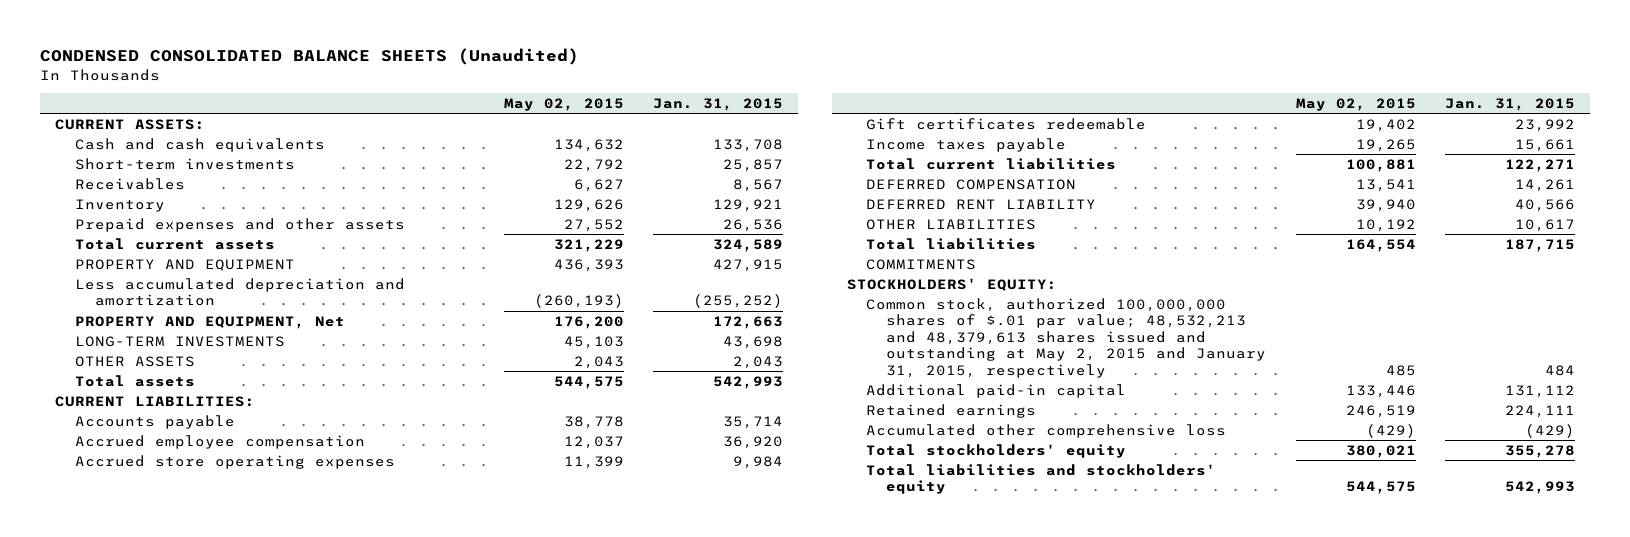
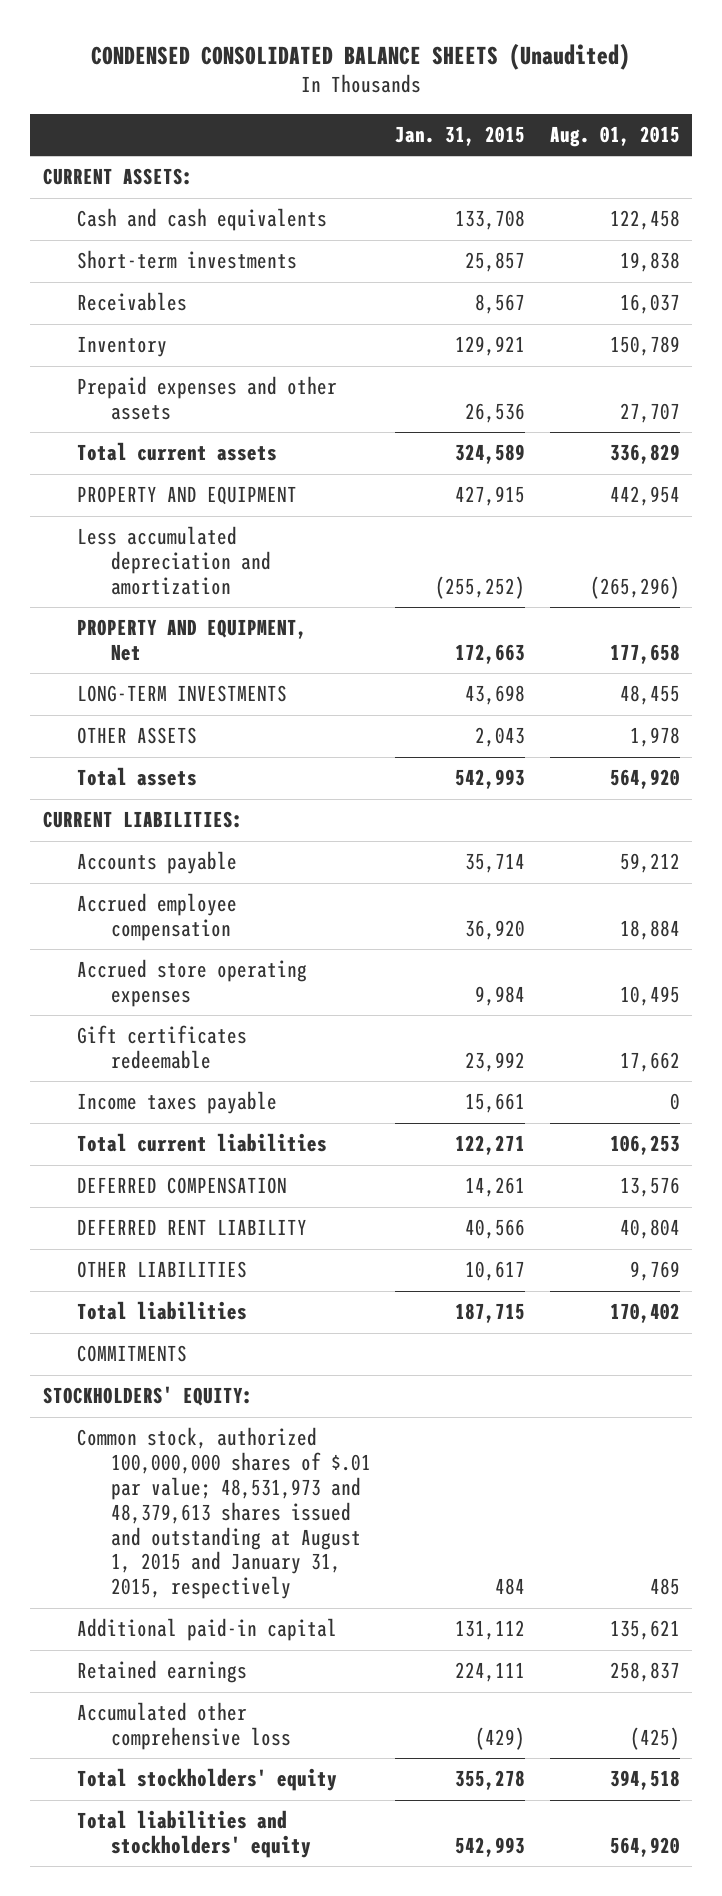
- | May 02, 2015 | Jan. 31, 2015
+ | Jan. 31, 2015 | Aug. 01, 2015
- Common stock, authorized 100,000,000 shares of $.01 par value; 48,532,213 and 48,379,613 shares issued and outstanding at May 2, 2015 and January 31, 2015, respectively | 485 | 484
+ Common stock, authorized 100,000,000 shares of $.01 par value; 48,531,973 and 48,379,613 shares issued and outstanding at August 1, 2015 and January 31, 2015, respectively | 484 | 485

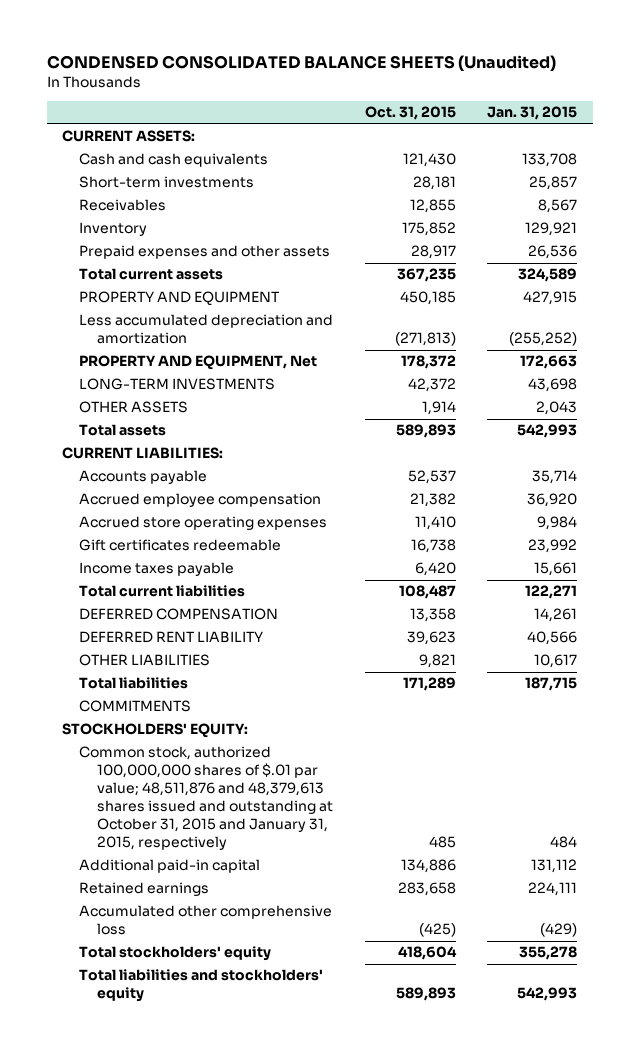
- | Jan. 31, 2015 | Aug. 01, 2015
+ | Oct. 31, 2015 | Jan. 31, 2015
- Common stock, authorized 100,000,000 shares of $.01 par value; 48,531,973 and 48,379,613 shares issued and outstanding at August 1, 2015 and January 31, 2015, respectively | 484 | 485
+ Common stock, authorized 100,000,000 shares of $.01 par value; 48,511,876 and 48,379,613 shares issued and outstanding at October 31, 2015 and January 31, 2015, respectively | 485 | 484

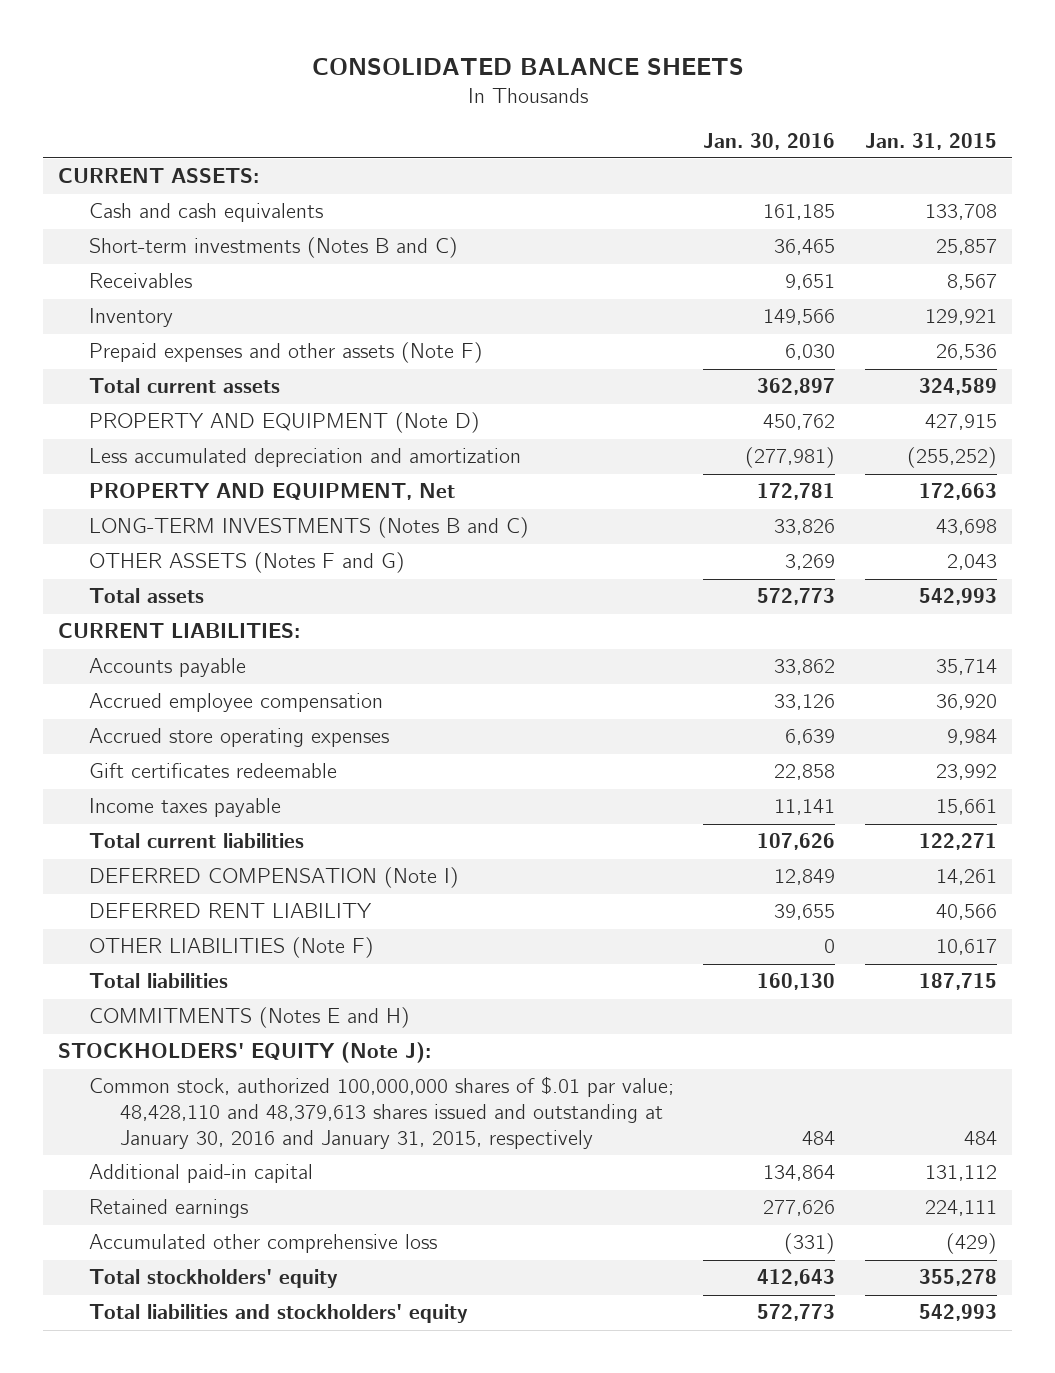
- CONDENSED CONSOLIDATED BALANCE SHEETS (Unaudited)
+ CONSOLIDATED BALANCE SHEETS
- | Oct. 31, 2015 | Jan. 31, 2015
+ | Jan. 30, 2016 | Jan. 31, 2015
- Short-term investments | 28,181 | 25,857
+ Short-term investments (Notes B and C) | 36,465 | 25,857
- Prepaid expenses and other assets | 28,917 | 26,536
+ Prepaid expenses and other assets (Note F) | 6,030 | 26,536
- PROPERTY AND EQUIPMENT | 450,185 | 427,915
+ PROPERTY AND EQUIPMENT (Note D) | 450,762 | 427,915
- LONG-TERM INVESTMENTS | 42,372 | 43,698
- OTHER ASSETS | 1,914 | 2,043
+ LONG-TERM INVESTMENTS (Notes B and C) | 33,826 | 43,698
+ OTHER ASSETS (Notes F and G) | 3,269 | 2,043
- DEFERRED COMPENSATION | 13,358 | 14,261
+ DEFERRED COMPENSATION (Note I) | 12,849 | 14,261
- OTHER LIABILITIES | 9,821 | 10,617
+ OTHER LIABILITIES (Note F) | 0 | 10,617
- COMMITMENTS
- STOCKHOLDERS' EQUITY:
- Common stock, authorized 100,000,000 shares of $.01 par value; 48,511,876 and 48,379,613 shares issued and outstanding at October 31, 2015 and January 31, 2015, respectively | 485 | 484
+ COMMITMENTS (Notes E and H)
+ STOCKHOLDERS' EQUITY (Note J):
+ Common stock, authorized 100,000,000 shares of $.01 par value; 48,428,110 and 48,379,613 shares issued and outstanding at January 30, 2016 and January 31, 2015, respectively | 484 | 484

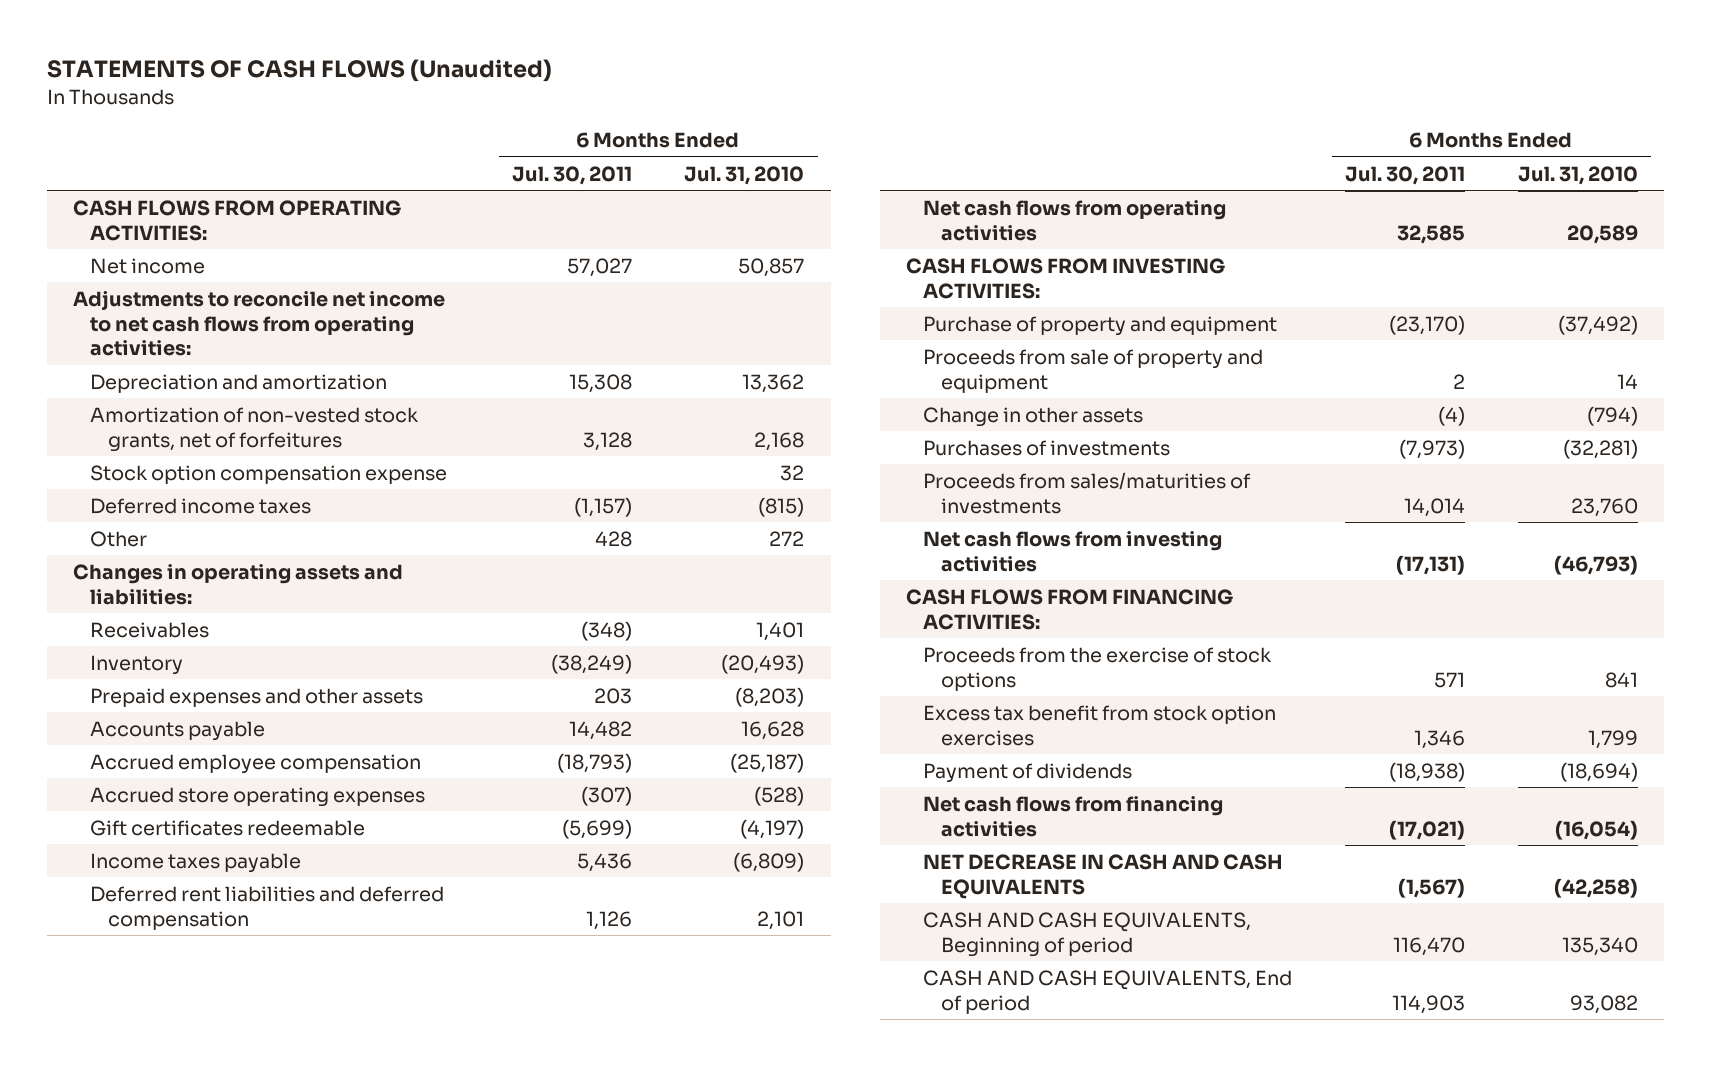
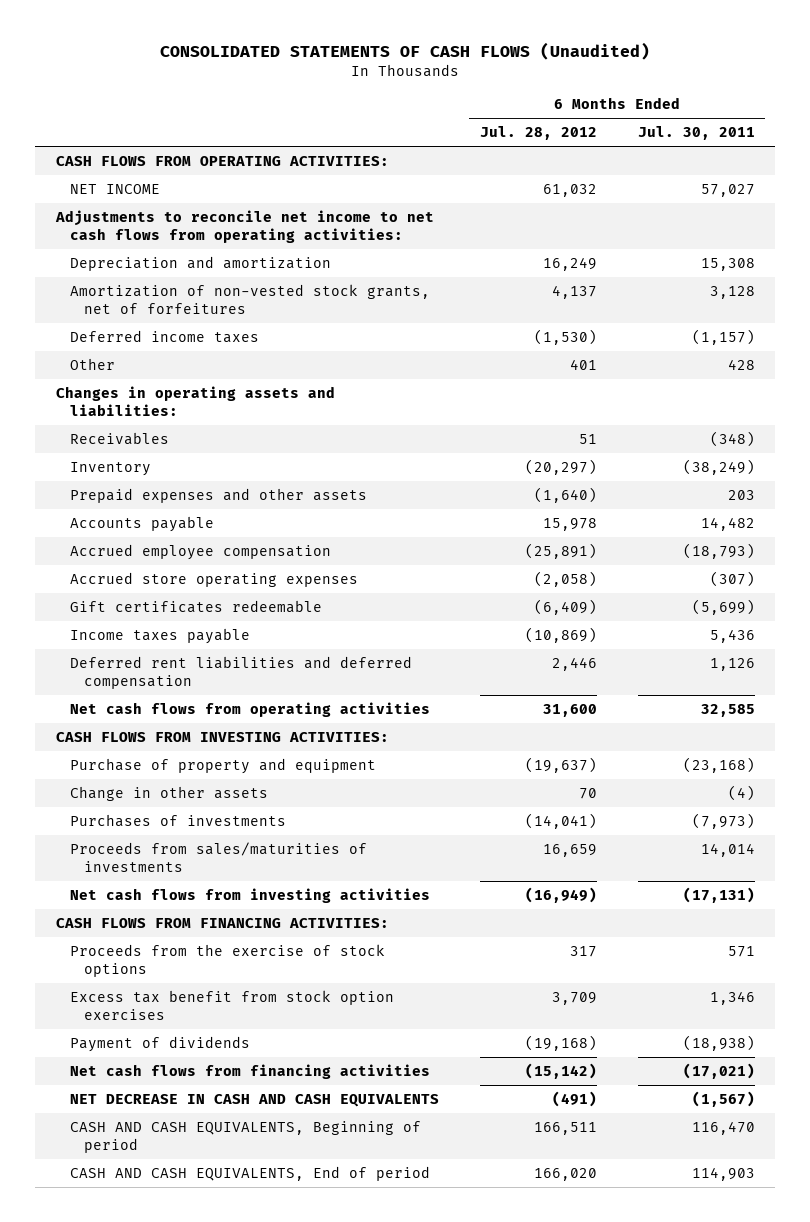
- STATEMENTS OF CASH FLOWS (Unaudited)
+ CONSOLIDATED STATEMENTS OF CASH FLOWS (Unaudited)
- | 6 Months Ended Jul. 30, 2011 | 6 Months Ended Jul. 31, 2010
+ | 6 Months Ended Jul. 28, 2012 | 6 Months Ended Jul. 30, 2011
- Net income | 57,027 | 50,857
+ NET INCOME | 61,032 | 57,027
- Stock option compensation expense | | 32
- Purchase of property and equipment | (23,170) | (37,492)
- Proceeds from sale of property and equipment | 2 | 14
+ Purchase of property and equipment | (19,637) | (23,168)

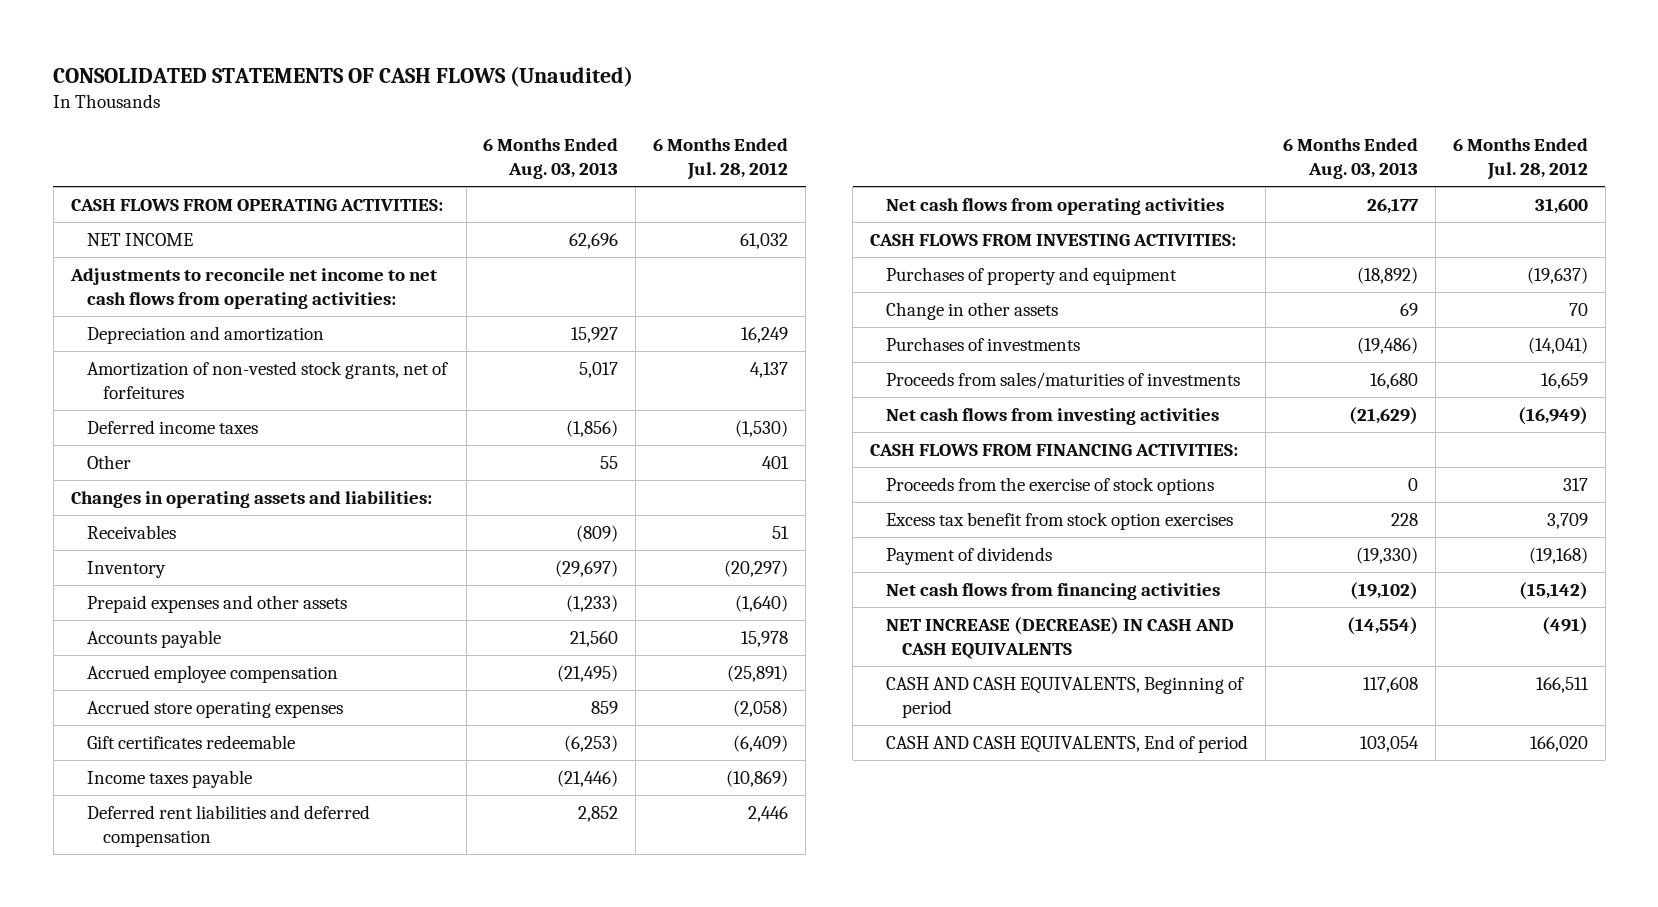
- | 6 Months Ended Jul. 28, 2012 | 6 Months Ended Jul. 30, 2011
+ | 6 Months Ended Aug. 03, 2013 | 6 Months Ended Jul. 28, 2012
- Purchase of property and equipment | (19,637) | (23,168)
+ Purchases of property and equipment | (18,892) | (19,637)
- NET DECREASE IN CASH AND CASH EQUIVALENTS | (491) | (1,567)
+ NET INCREASE (DECREASE) IN CASH AND CASH EQUIVALENTS | (14,554) | (491)

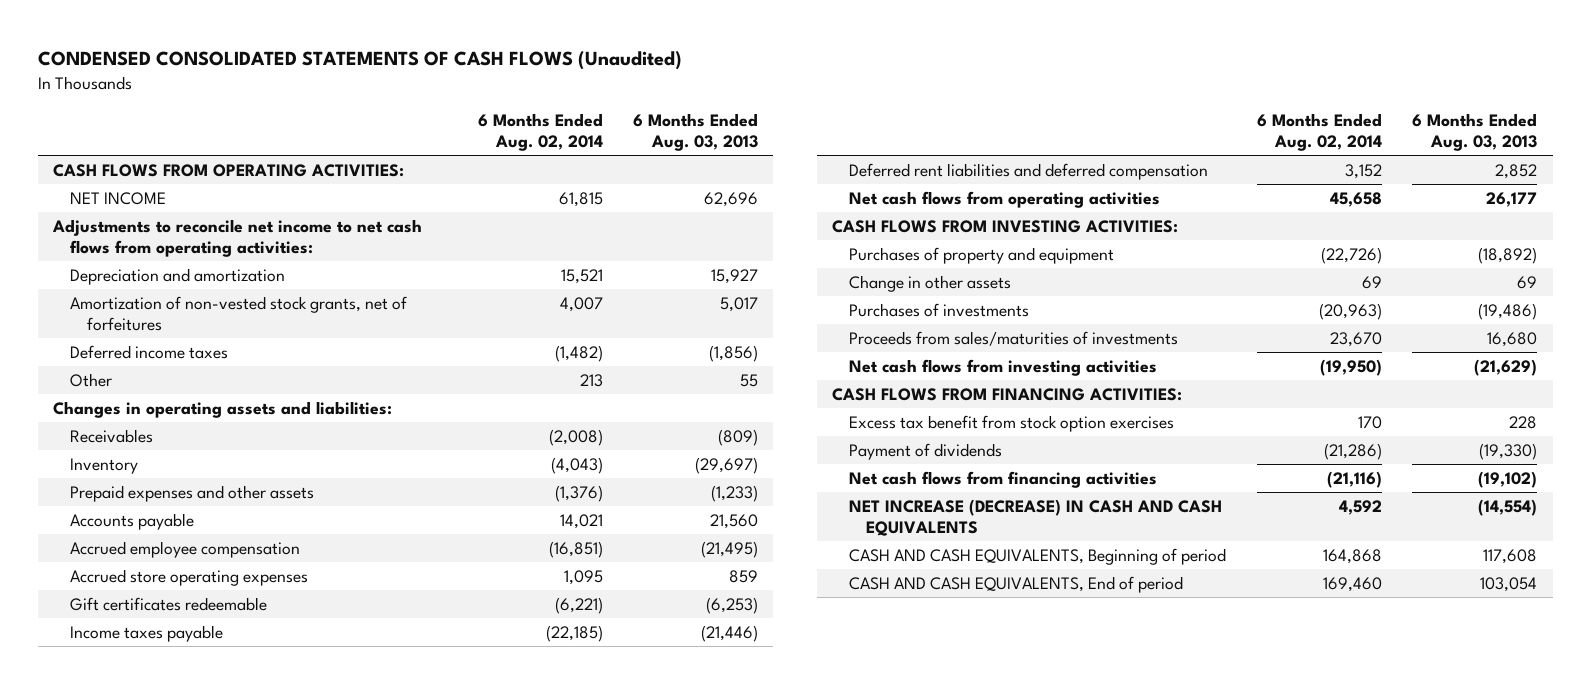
- CONSOLIDATED STATEMENTS OF CASH FLOWS (Unaudited)
+ CONDENSED CONSOLIDATED STATEMENTS OF CASH FLOWS (Unaudited)
- | 6 Months Ended Aug. 03, 2013 | 6 Months Ended Jul. 28, 2012
+ | 6 Months Ended Aug. 02, 2014 | 6 Months Ended Aug. 03, 2013
- Proceeds from the exercise of stock options | 0 | 317

